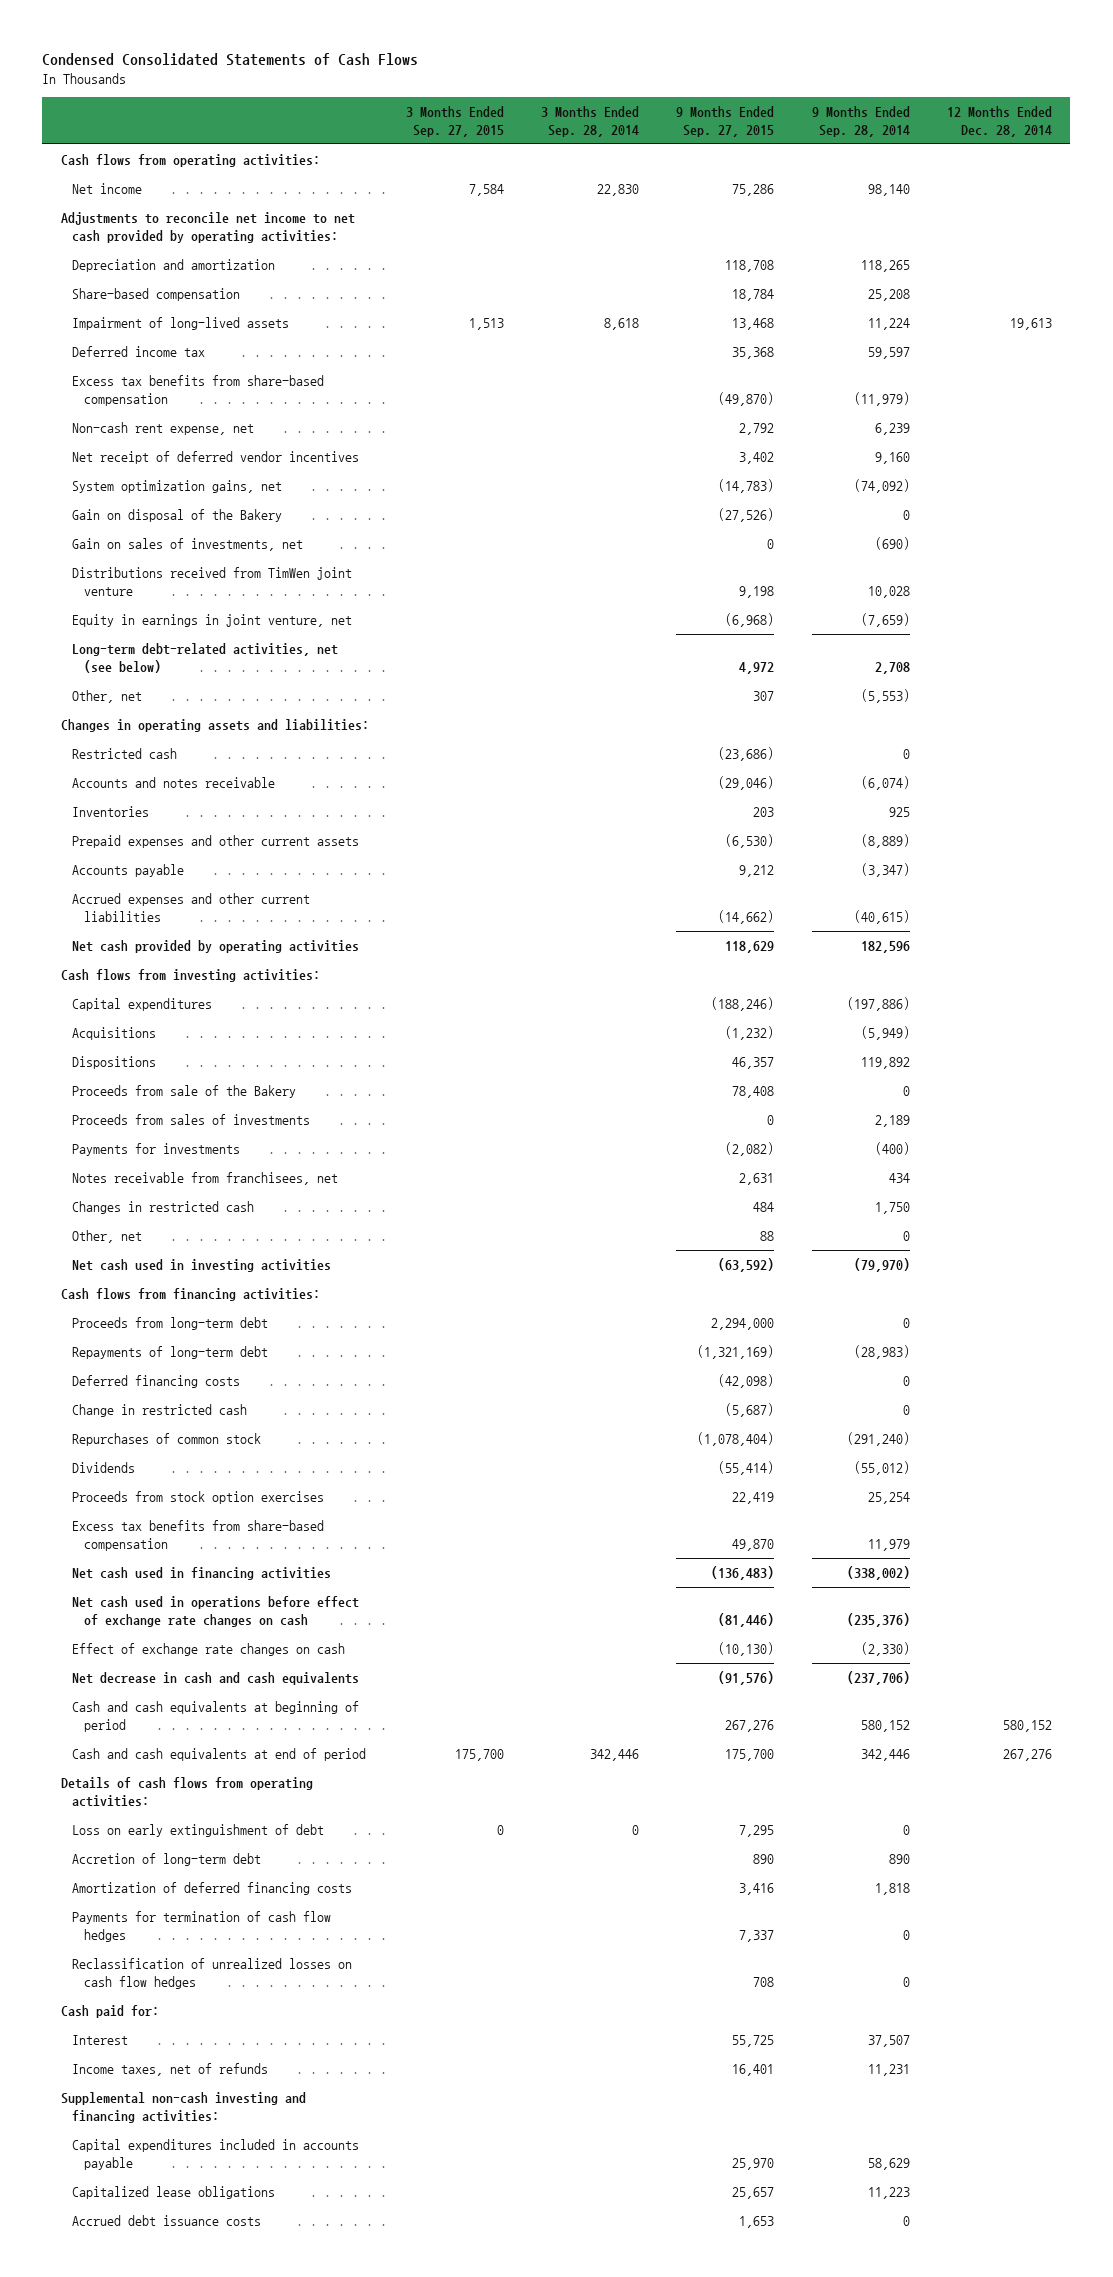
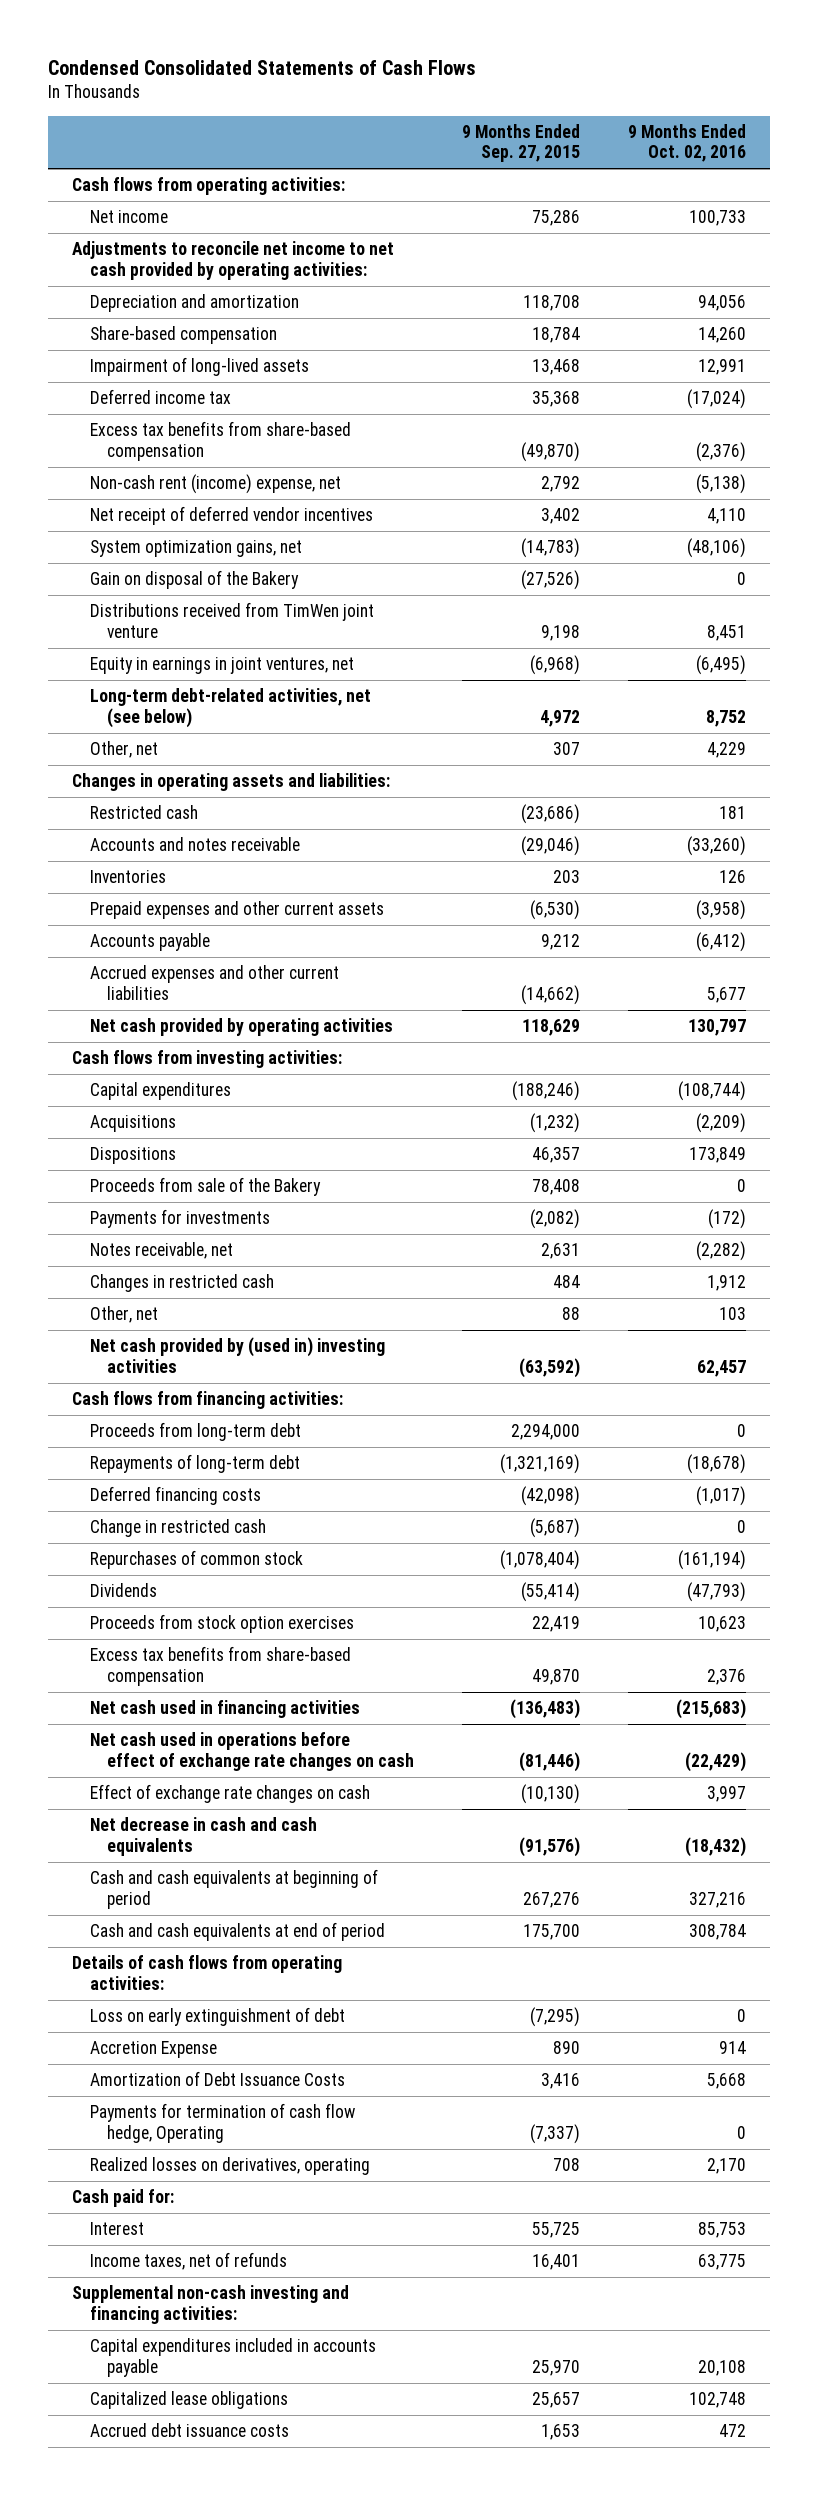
- | 3 Months Ended Sep. 27, 2015 | 3 Months Ended Sep. 28, 2014 | 9 Months Ended Sep. 27, 2015 | 9 Months Ended Sep. 28, 2014 | 12 Months Ended Dec. 28, 2014
+ | 9 Months Ended Sep. 27, 2015 | 9 Months Ended Oct. 02, 2016
- Non-cash rent expense, net | | | 2,792 | 6,239 |
+ Non-cash rent (income) expense, net | 2,792 | (5,138)
- Gain on sales of investments, net | | | 0 | (690) |
- Equity in earnings in joint venture, net | | | (6,968) | (7,659) |
+ Equity in earnings in joint ventures, net | (6,968) | (6,495)
- Proceeds from sales of investments | | | 0 | 2,189 |
- Notes receivable from franchisees, net | | | 2,631 | 434 |
+ Notes receivable, net | 2,631 | (2,282)
- Net cash used in investing activities | | | (63,592) | (79,970) |
+ Net cash provided by (used in) investing activities | (63,592) | 62,457
- Loss on early extinguishment of debt | 0 | 0 | 7,295 | 0 |
- Accretion of long-term debt | | | 890 | 890 |
- Amortization of deferred financing costs | | | 3,416 | 1,818 |
- Payments for termination of cash flow hedges | | | 7,337 | 0 |
- Reclassification of unrealized losses on cash flow hedges | | | 708 | 0 |
+ Loss on early extinguishment of debt | (7,295) | 0
+ Accretion Expense | 890 | 914
+ Amortization of Debt Issuance Costs | 3,416 | 5,668
+ Payments for termination of cash flow hedge, Operating | (7,337) | 0
+ Realized losses on derivatives, operating | 708 | 2,170

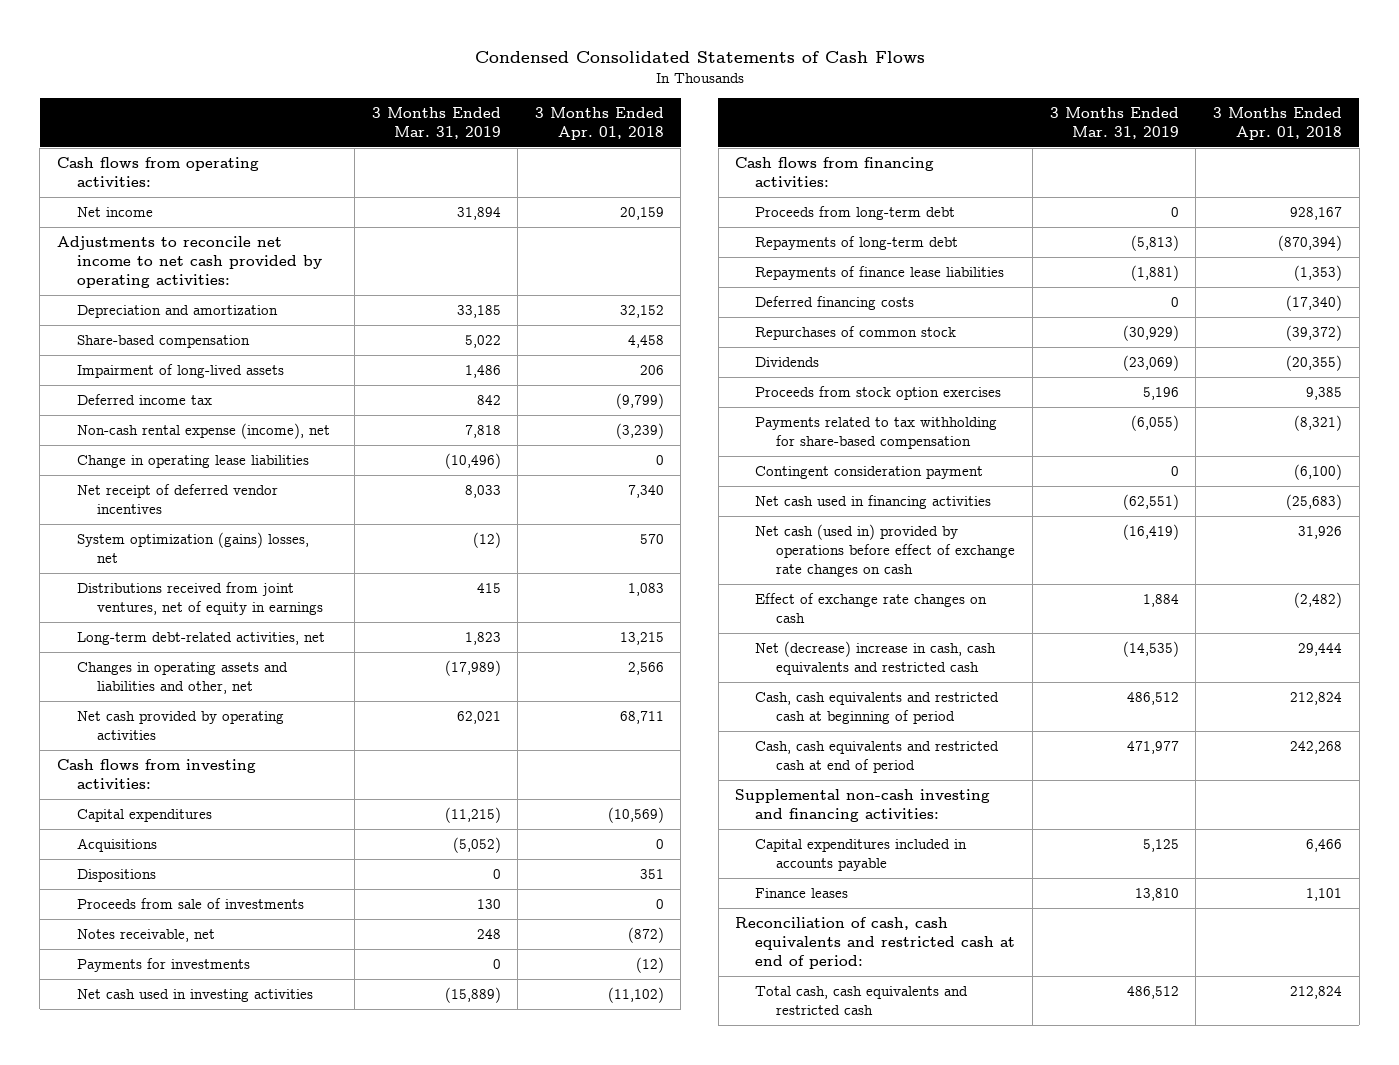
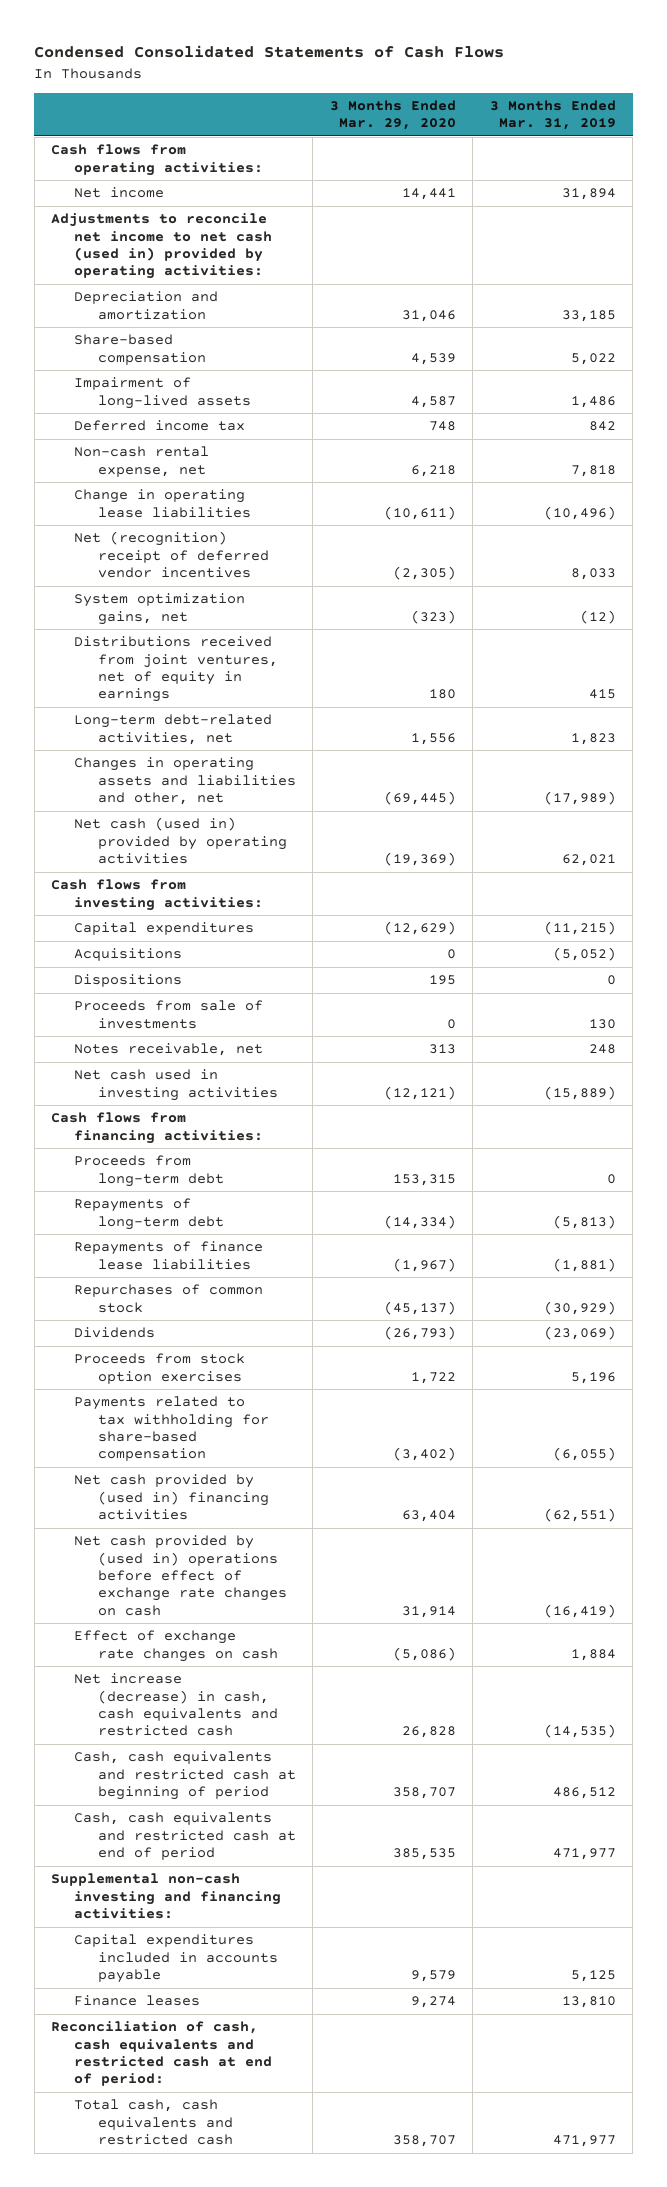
- | 3 Months Ended Mar. 31, 2019 | 3 Months Ended Apr. 01, 2018
+ | 3 Months Ended Mar. 29, 2020 | 3 Months Ended Mar. 31, 2019
- Adjustments to reconcile net income to net cash provided by operating activities:
+ Adjustments to reconcile net income to net cash (used in) provided by operating activities:
- Non-cash rental expense (income), net | 7,818 | (3,239)
+ Non-cash rental expense, net | 6,218 | 7,818
- Net receipt of deferred vendor incentives | 8,033 | 7,340
- System optimization (gains) losses, net | (12) | 570
+ Net (recognition) receipt of deferred vendor incentives | (2,305) | 8,033
+ System optimization gains, net | (323) | (12)
- Net cash provided by operating activities | 62,021 | 68,711
+ Net cash (used in) provided by operating activities | (19,369) | 62,021
- Payments for investments | 0 | (12)
- Deferred financing costs | 0 | (17,340)
- Contingent consideration payment | 0 | (6,100)
- Net cash used in financing activities | (62,551) | (25,683)
- Net cash (used in) provided by operations before effect of exchange rate changes on cash | (16,419) | 31,926
+ Net cash provided by (used in) financing activities | 63,404 | (62,551)
+ Net cash provided by (used in) operations before effect of exchange rate changes on cash | 31,914 | (16,419)
- Net (decrease) increase in cash, cash equivalents and restricted cash | (14,535) | 29,444
+ Net increase (decrease) in cash, cash equivalents and restricted cash | 26,828 | (14,535)
- Total cash, cash equivalents and restricted cash | 486,512 | 212,824
+ Total cash, cash equivalents and restricted cash | 358,707 | 471,977

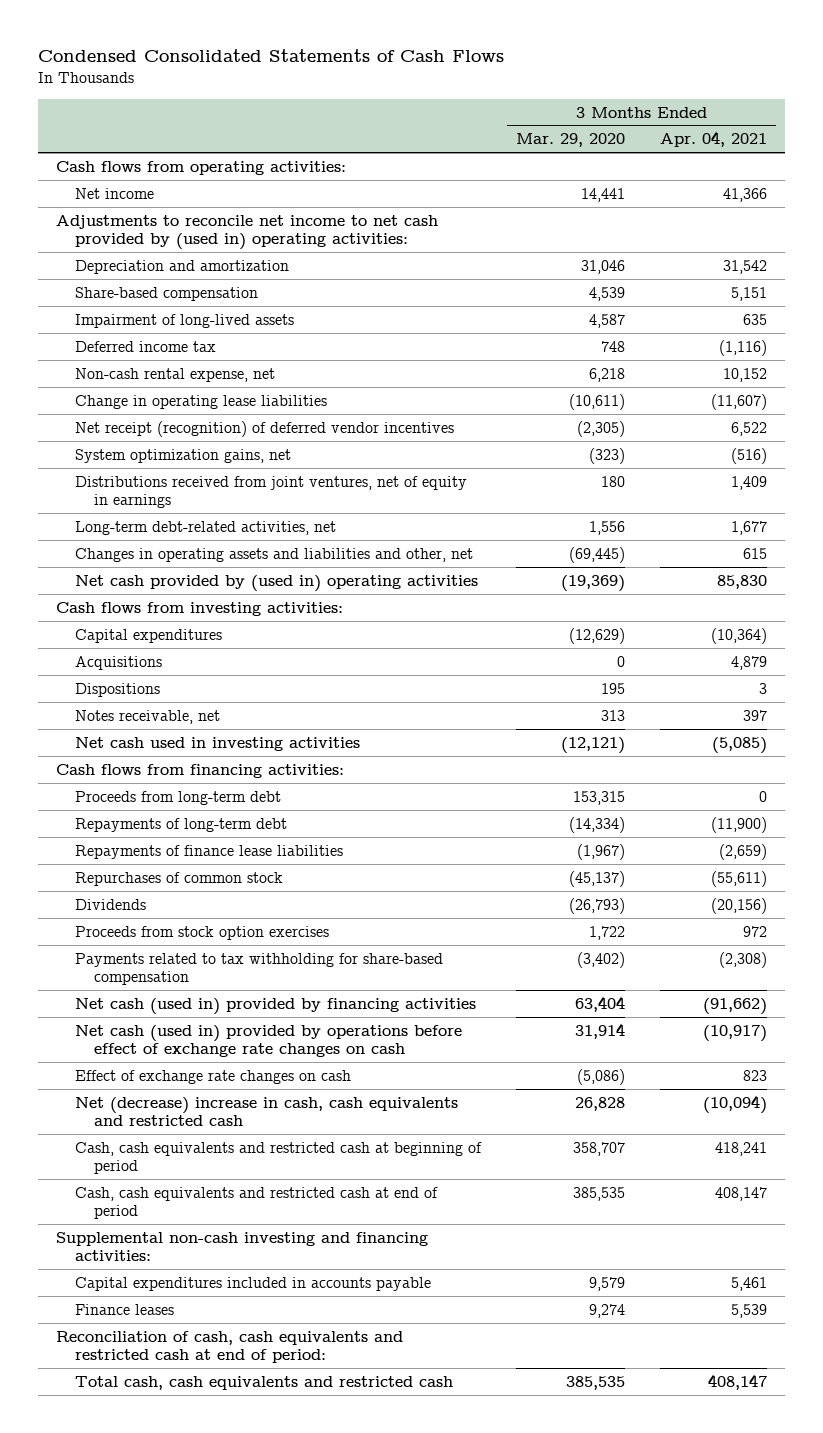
- | 3 Months Ended Mar. 29, 2020 | 3 Months Ended Mar. 31, 2019
+ | 3 Months Ended Mar. 29, 2020 | 3 Months Ended Apr. 04, 2021
- Adjustments to reconcile net income to net cash (used in) provided by operating activities:
+ Adjustments to reconcile net income to net cash provided by (used in) operating activities:
- Net (recognition) receipt of deferred vendor incentives | (2,305) | 8,033
+ Net receipt (recognition) of deferred vendor incentives | (2,305) | 6,522
- Net cash (used in) provided by operating activities | (19,369) | 62,021
+ Net cash provided by (used in) operating activities | (19,369) | 85,830
- Proceeds from sale of investments | 0 | 130
- Net cash provided by (used in) financing activities | 63,404 | (62,551)
- Net cash provided by (used in) operations before effect of exchange rate changes on cash | 31,914 | (16,419)
+ Net cash (used in) provided by financing activities | 63,404 | (91,662)
+ Net cash (used in) provided by operations before effect of exchange rate changes on cash | 31,914 | (10,917)
- Net increase (decrease) in cash, cash equivalents and restricted cash | 26,828 | (14,535)
+ Net (decrease) increase in cash, cash equivalents and restricted cash | 26,828 | (10,094)
- Total cash, cash equivalents and restricted cash | 358,707 | 471,977
+ Total cash, cash equivalents and restricted cash | 385,535 | 408,147

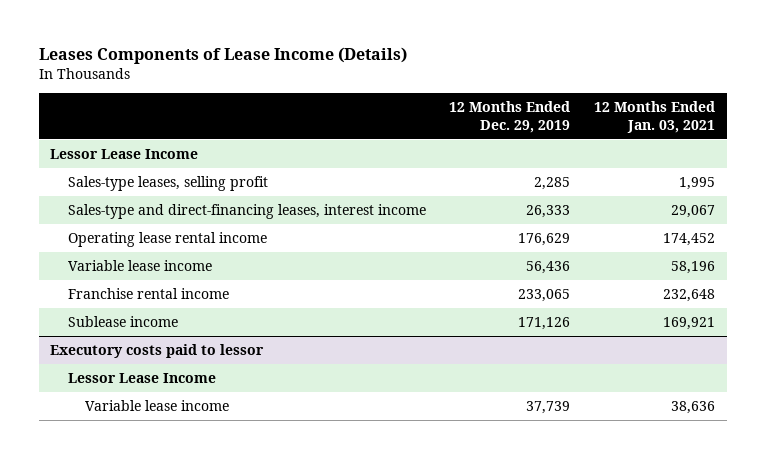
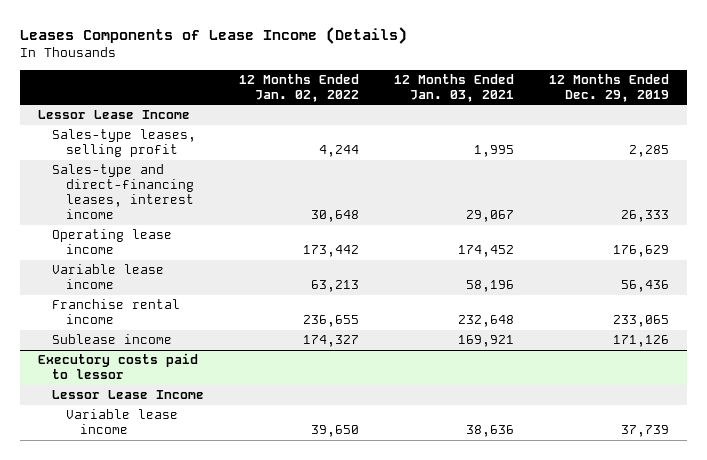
- | 12 Months Ended Dec. 29, 2019 | 12 Months Ended Jan. 03, 2021
+ | 12 Months Ended Jan. 02, 2022 | 12 Months Ended Jan. 03, 2021 | 12 Months Ended Dec. 29, 2019
- Operating lease rental income | 176,629 | 174,452
+ Operating lease income | 173,442 | 174,452 | 176,629

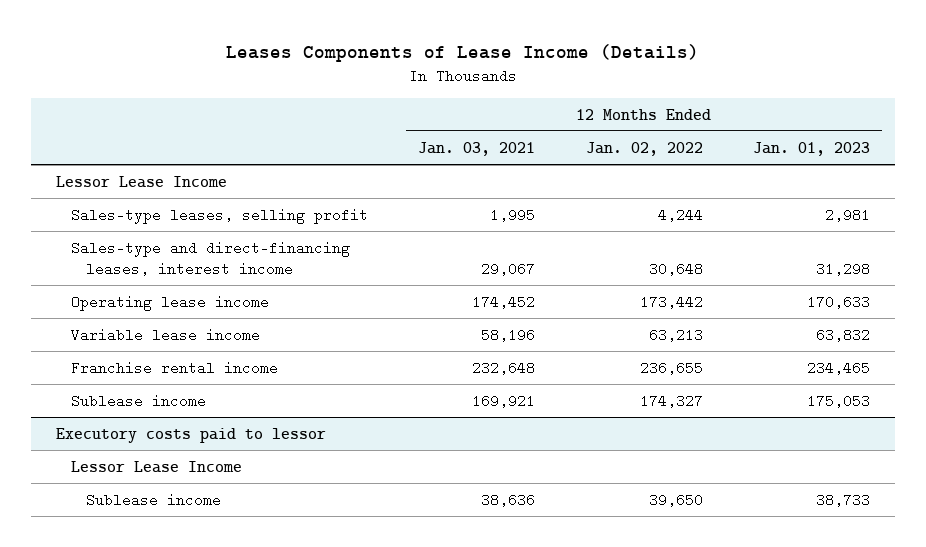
- | 12 Months Ended Jan. 02, 2022 | 12 Months Ended Jan. 03, 2021 | 12 Months Ended Dec. 29, 2019
+ | 12 Months Ended Jan. 03, 2021 | 12 Months Ended Jan. 02, 2022 | 12 Months Ended Jan. 01, 2023
@ Executory costs paid to lessor
- Variable lease income | 39,650 | 38,636 | 37,739
+ Sublease income | 38,636 | 39,650 | 38,733

